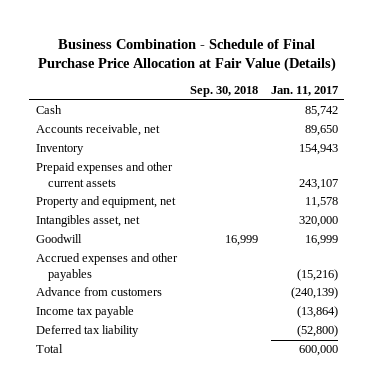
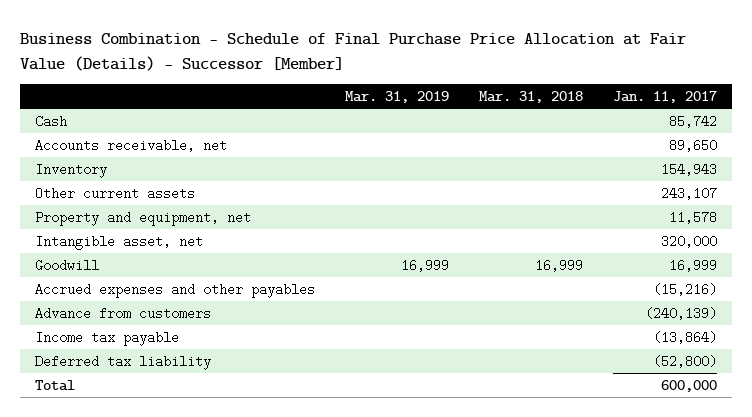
- Business Combination - Schedule of Final Purchase Price Allocation at Fair Value (Details)
+ Business Combination - Schedule of Final Purchase Price Allocation at Fair Value (Details) - Successor [Member]
- | Sep. 30, 2018 | Jan. 11, 2017
+ | Mar. 31, 2019 | Mar. 31, 2018 | Jan. 11, 2017
- Prepaid expenses and other current assets | | 243,107
+ Other current assets | | | 243,107
- Intangibles asset, net | | 320,000
+ Intangible asset, net | | | 320,000

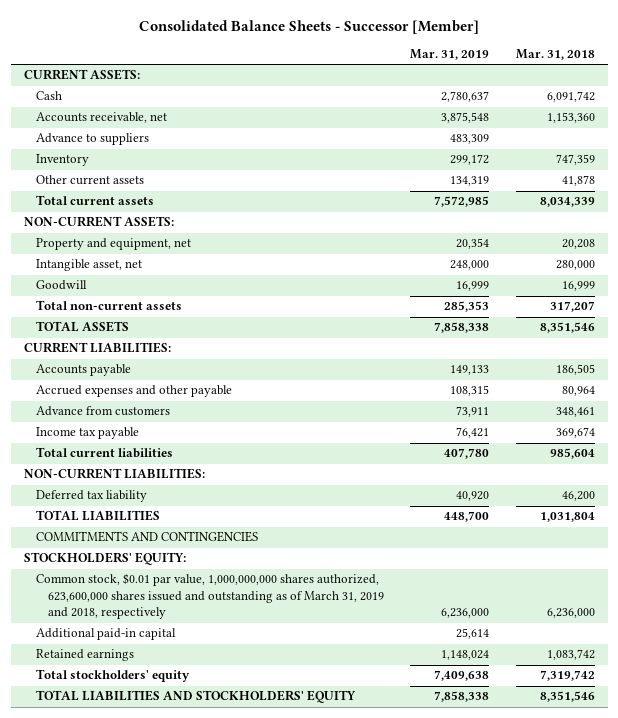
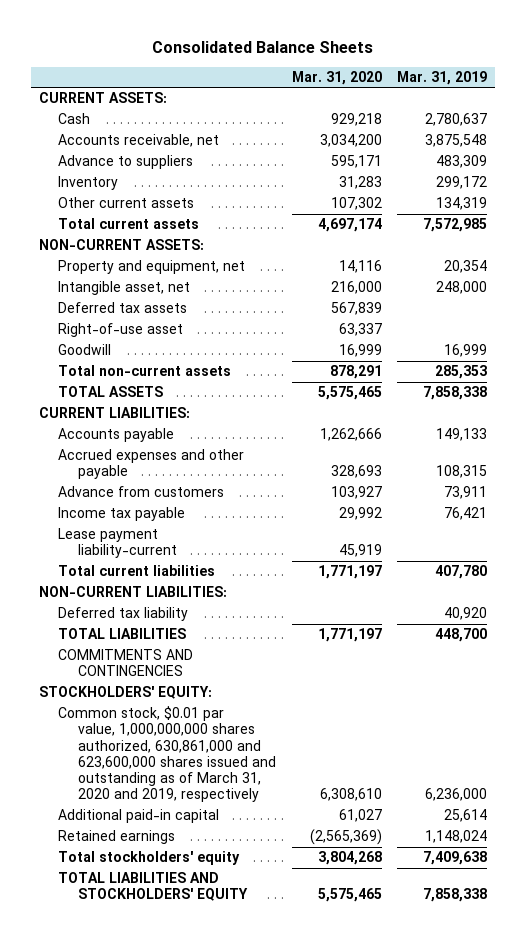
- Consolidated Balance Sheets - Successor [Member]
+ Consolidated Balance Sheets
- | Mar. 31, 2019 | Mar. 31, 2018
+ | Mar. 31, 2020 | Mar. 31, 2019
+ Deferred tax assets | 567,839 |
+ Right-of-use asset | 63,337 |
+ Lease payment liability-current | 45,919 |
- Common stock, $0.01 par value, 1,000,000,000 shares authorized, 623,600,000 shares issued and outstanding as of March 31, 2019 and 2018, respectively | 6,236,000 | 6,236,000
+ Common stock, $0.01 par value, 1,000,000,000 shares authorized, 630,861,000 and 623,600,000 shares issued and outstanding as of March 31, 2020 and 2019, respectively | 6,308,610 | 6,236,000

